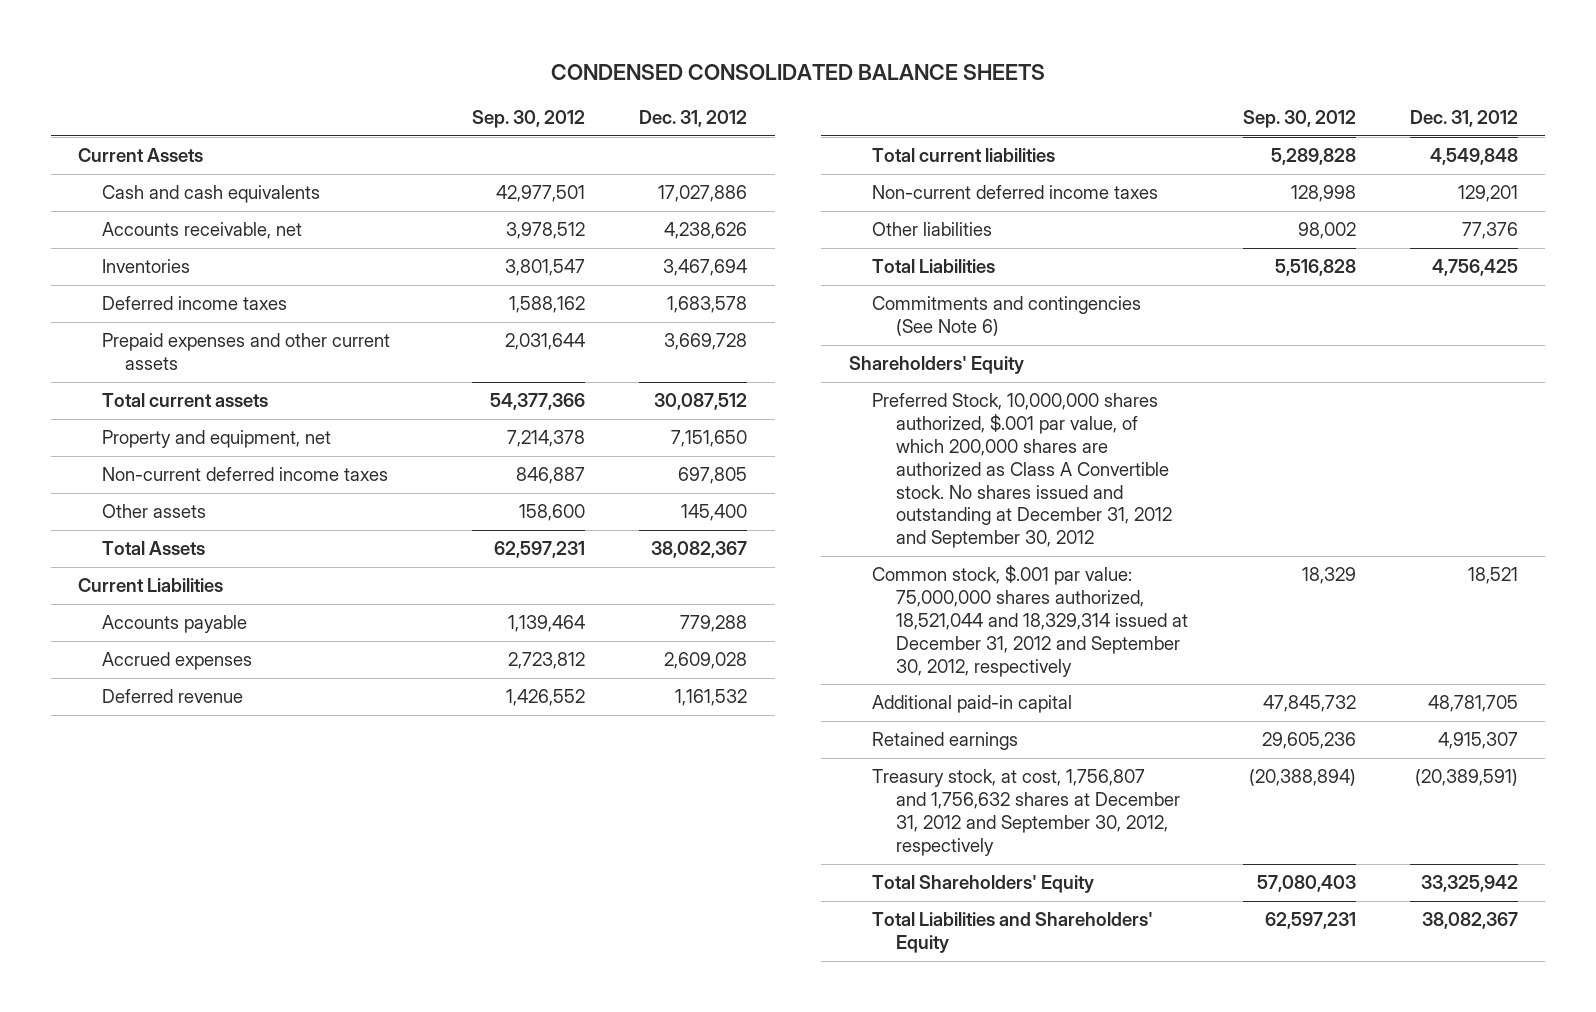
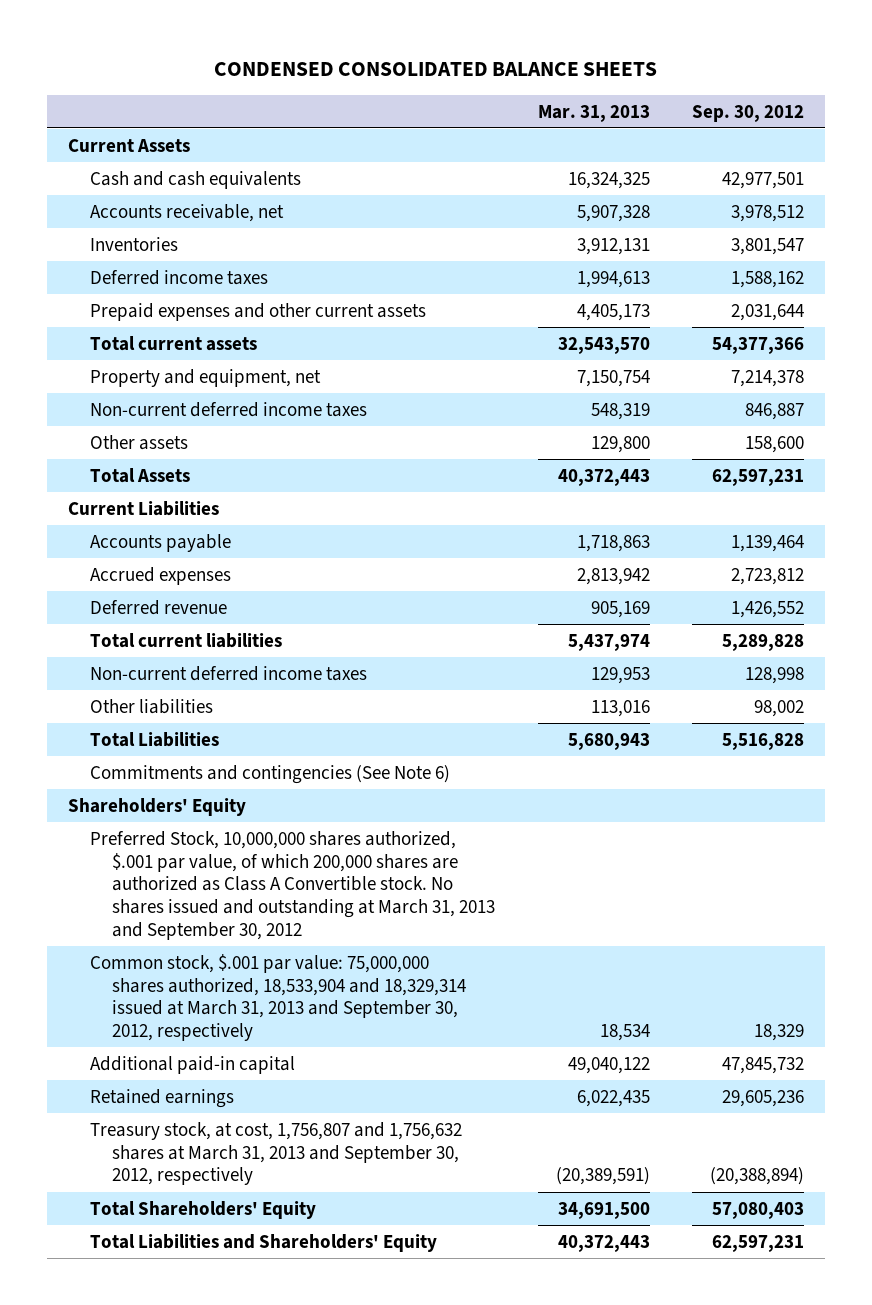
- | Sep. 30, 2012 | Dec. 31, 2012
+ | Mar. 31, 2013 | Sep. 30, 2012
- Preferred Stock, 10,000,000 shares authorized, $.001 par value, of which 200,000 shares are authorized as Class A Convertible stock. No shares issued and outstanding at December 31, 2012 and September 30, 2012
- Common stock, $.001 par value: 75,000,000 shares authorized, 18,521,044 and 18,329,314 issued at December 31, 2012 and September 30, 2012, respectively | 18,329 | 18,521
+ Preferred Stock, 10,000,000 shares authorized, $.001 par value, of which 200,000 shares are authorized as Class A Convertible stock. No shares issued and outstanding at March 31, 2013 and September 30, 2012
+ Common stock, $.001 par value: 75,000,000 shares authorized, 18,533,904 and 18,329,314 issued at March 31, 2013 and September 30, 2012, respectively | 18,534 | 18,329
- Treasury stock, at cost, 1,756,807 and 1,756,632 shares at December 31, 2012 and September 30, 2012, respectively | (20,388,894) | (20,389,591)
+ Treasury stock, at cost, 1,756,807 and 1,756,632 shares at March 31, 2013 and September 30, 2012, respectively | (20,389,591) | (20,388,894)

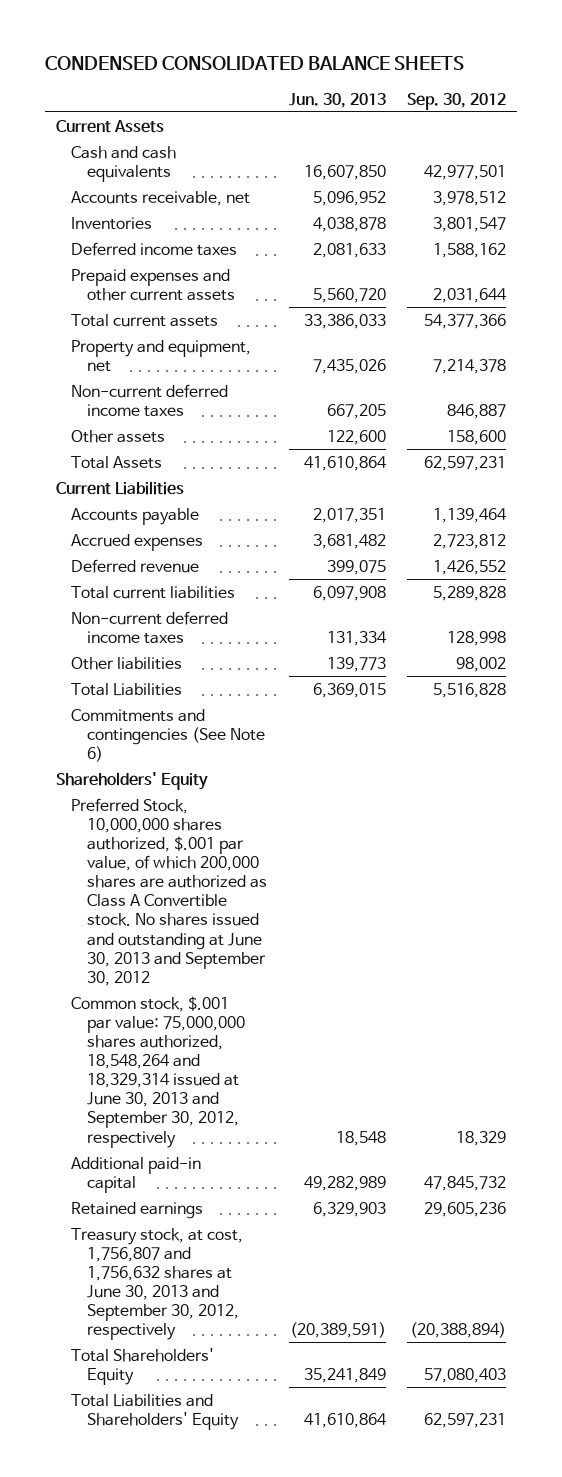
- | Mar. 31, 2013 | Sep. 30, 2012
+ | Jun. 30, 2013 | Sep. 30, 2012
- Preferred Stock, 10,000,000 shares authorized, $.001 par value, of which 200,000 shares are authorized as Class A Convertible stock. No shares issued and outstanding at March 31, 2013 and September 30, 2012
- Common stock, $.001 par value: 75,000,000 shares authorized, 18,533,904 and 18,329,314 issued at March 31, 2013 and September 30, 2012, respectively | 18,534 | 18,329
+ Preferred Stock, 10,000,000 shares authorized, $.001 par value, of which 200,000 shares are authorized as Class A Convertible stock. No shares issued and outstanding at June 30, 2013 and September 30, 2012
+ Common stock, $.001 par value: 75,000,000 shares authorized, 18,548,264 and 18,329,314 issued at June 30, 2013 and September 30, 2012, respectively | 18,548 | 18,329
- Treasury stock, at cost, 1,756,807 and 1,756,632 shares at March 31, 2013 and September 30, 2012, respectively | (20,389,591) | (20,388,894)
+ Treasury stock, at cost, 1,756,807 and 1,756,632 shares at June 30, 2013 and September 30, 2012, respectively | (20,389,591) | (20,388,894)

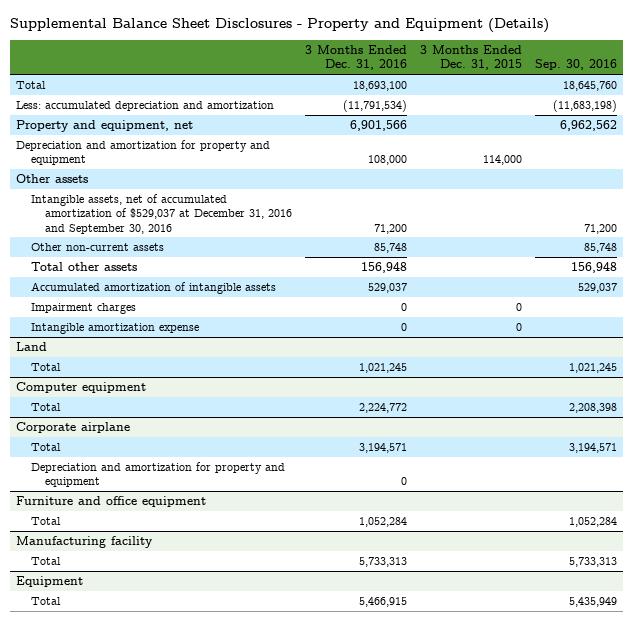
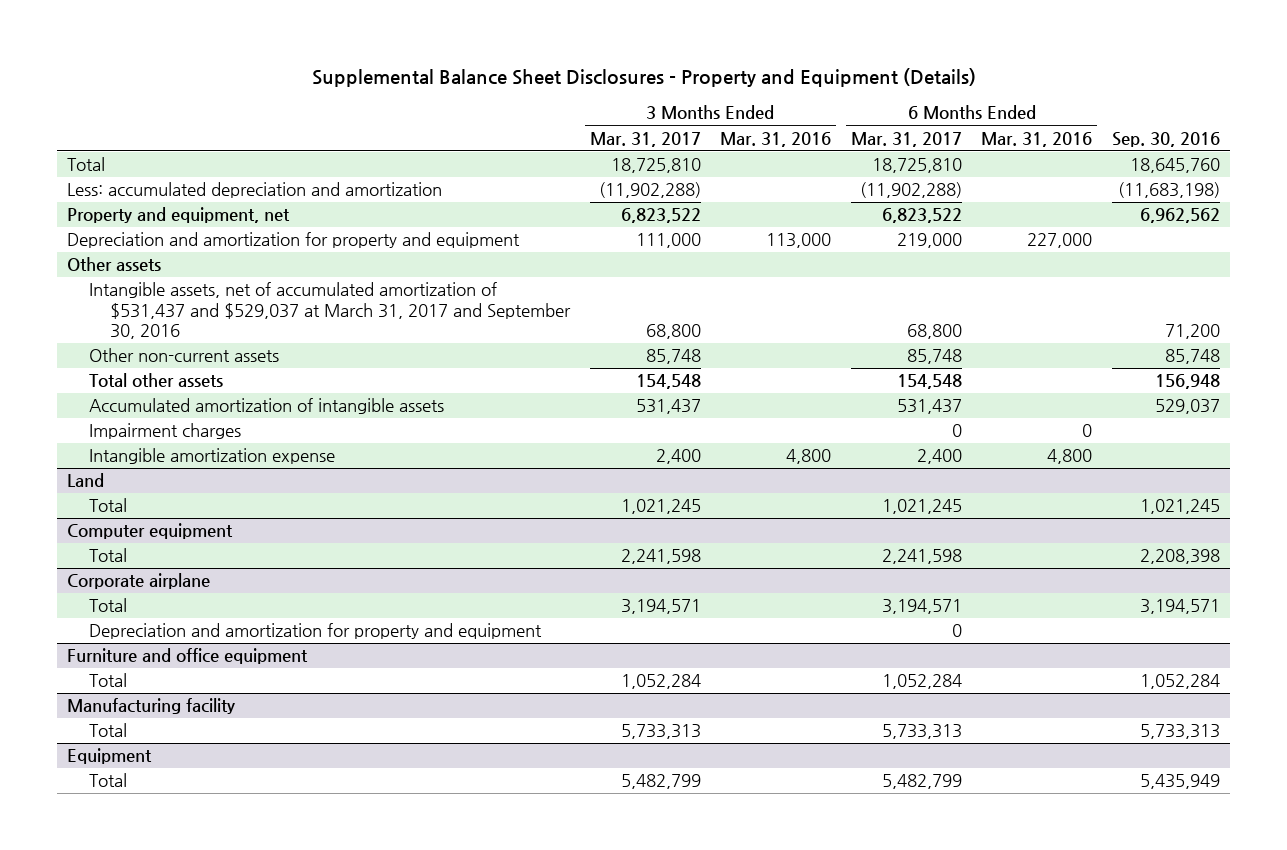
- | 3 Months Ended Dec. 31, 2016 | 3 Months Ended Dec. 31, 2015 | Sep. 30, 2016
+ | 3 Months Ended Mar. 31, 2017 | 3 Months Ended Mar. 31, 2016 | 6 Months Ended Mar. 31, 2017 | 6 Months Ended Mar. 31, 2016 | Sep. 30, 2016
- Intangible assets, net of accumulated amortization of $529,037 at December 31, 2016 and September 30, 2016 | 71,200 | | 71,200
+ Intangible assets, net of accumulated amortization of $531,437 and $529,037 at March 31, 2017 and September 30, 2016 | 68,800 | | 68,800 | | 71,200

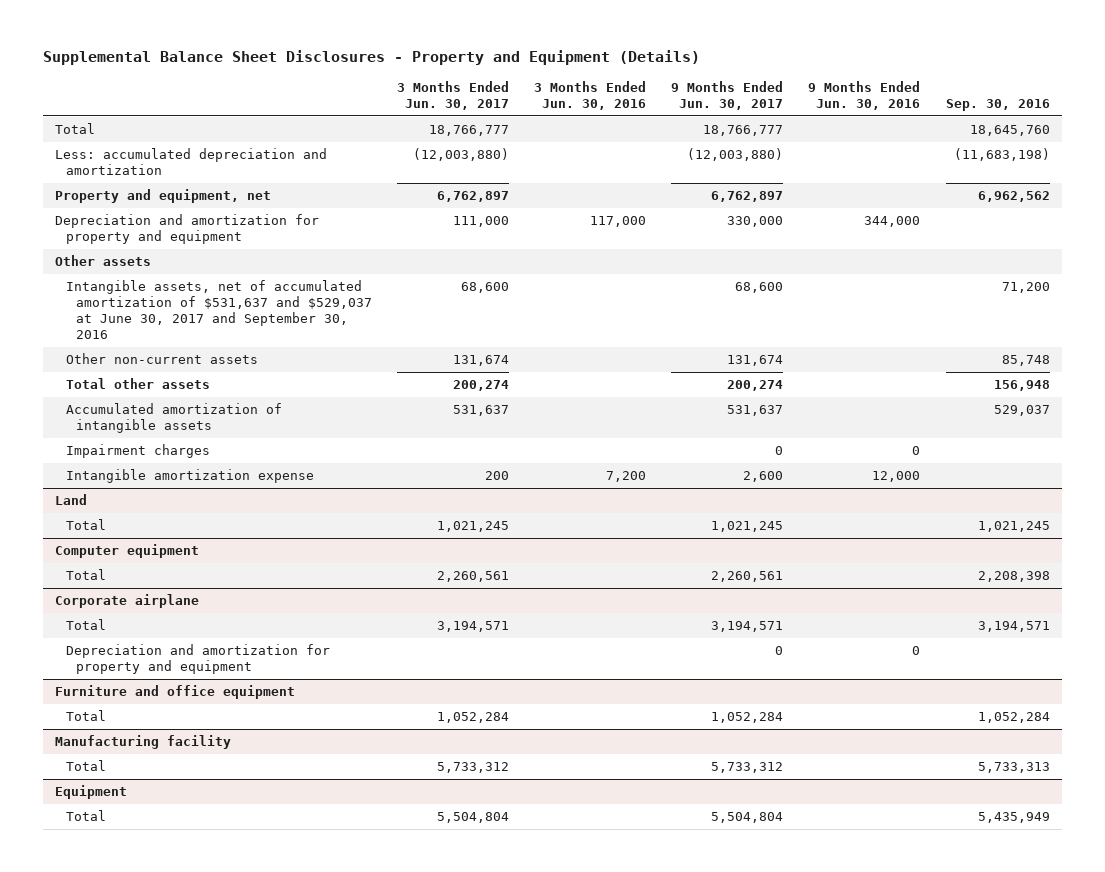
- | 3 Months Ended Mar. 31, 2017 | 3 Months Ended Mar. 31, 2016 | 6 Months Ended Mar. 31, 2017 | 6 Months Ended Mar. 31, 2016 | Sep. 30, 2016
+ | 3 Months Ended Jun. 30, 2017 | 3 Months Ended Jun. 30, 2016 | 9 Months Ended Jun. 30, 2017 | 9 Months Ended Jun. 30, 2016 | Sep. 30, 2016
- Intangible assets, net of accumulated amortization of $531,437 and $529,037 at March 31, 2017 and September 30, 2016 | 68,800 | | 68,800 | | 71,200
+ Intangible assets, net of accumulated amortization of $531,637 and $529,037 at June 30, 2017 and September 30, 2016 | 68,600 | | 68,600 | | 71,200

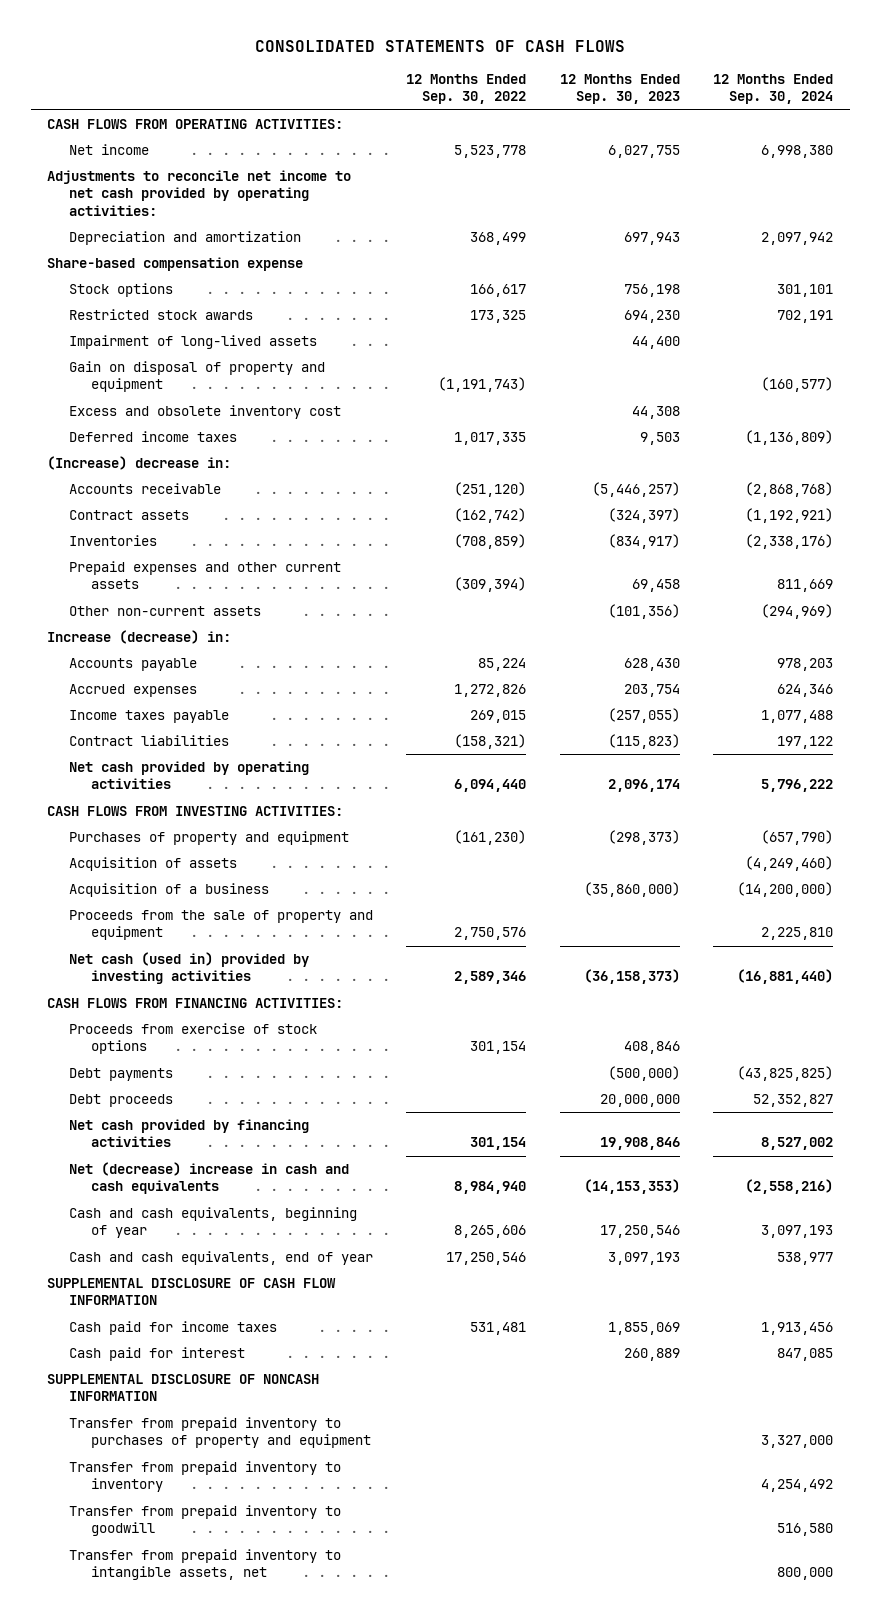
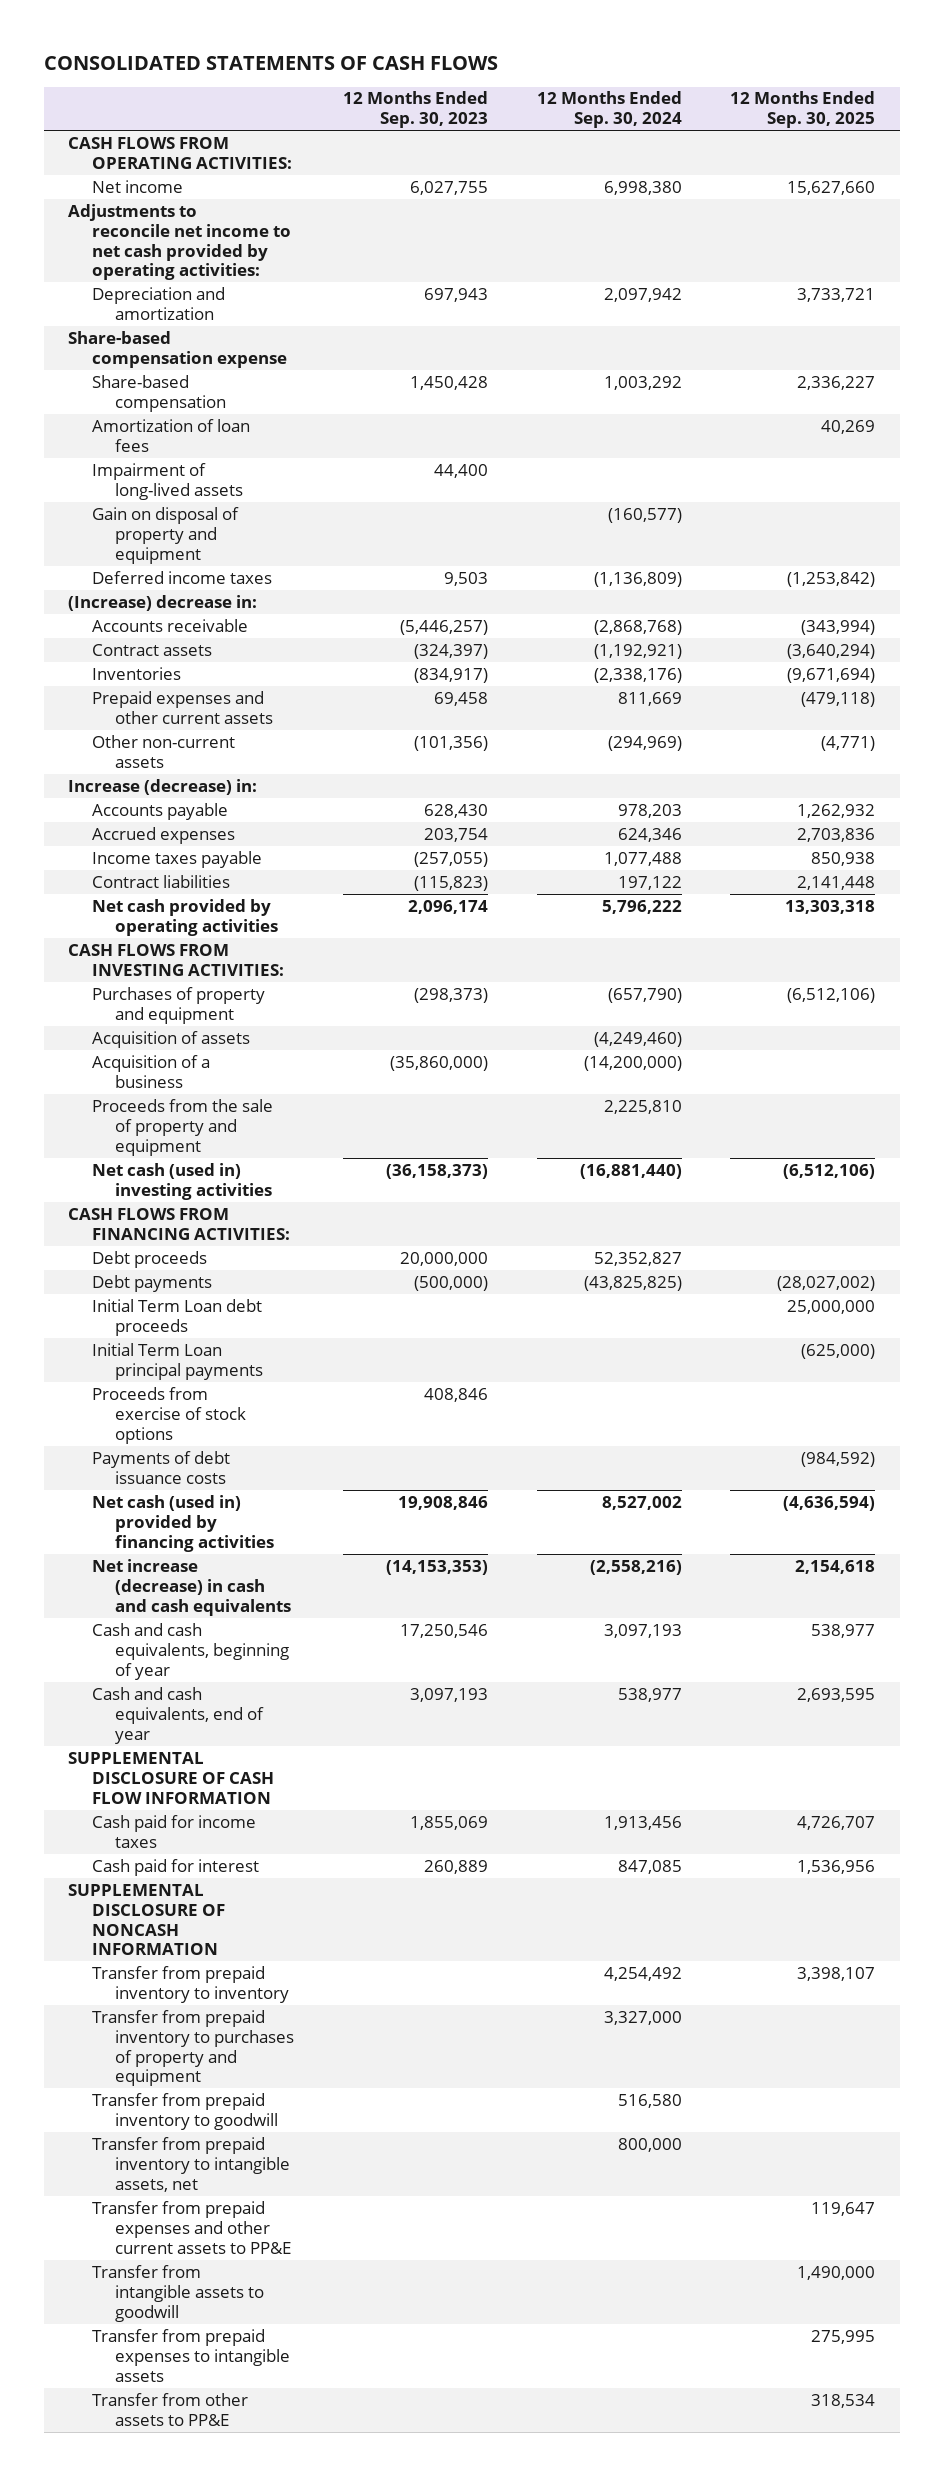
- | 12 Months Ended Sep. 30, 2022 | 12 Months Ended Sep. 30, 2023 | 12 Months Ended Sep. 30, 2024
+ | 12 Months Ended Sep. 30, 2023 | 12 Months Ended Sep. 30, 2024 | 12 Months Ended Sep. 30, 2025
- Stock options | 166,617 | 756,198 | 301,101
- Restricted stock awards | 173,325 | 694,230 | 702,191
+ Share-based compensation | 1,450,428 | 1,003,292 | 2,336,227
+ Amortization of loan fees | | | 40,269
- Excess and obsolete inventory cost | | 44,308 |
- Net cash (used in) provided by investing activities | 2,589,346 | (36,158,373) | (16,881,440)
+ Net cash (used in) investing activities | (36,158,373) | (16,881,440) | (6,512,106)
- Net cash provided by financing activities | 301,154 | 19,908,846 | 8,527,002
- Net (decrease) increase in cash and cash equivalents | 8,984,940 | (14,153,353) | (2,558,216)
moved down: Debt payments | (500,000) | (43,825,825) | (28,027,002)
+ Initial Term Loan debt proceeds | | | 25,000,000
+ Initial Term Loan principal payments | | | (625,000)
moved down: Proceeds from exercise of stock options | 408,846 | |
+ Payments of debt issuance costs | | | (984,592)
+ Net cash (used in) provided by financing activities | 19,908,846 | 8,527,002 | (4,636,594)
+ Net increase (decrease) in cash and cash equivalents | (14,153,353) | (2,558,216) | 2,154,618
moved down: Transfer from prepaid inventory to purchases of property and equipment | | 3,327,000 |
+ Transfer from prepaid expenses and other current assets to PP&E | | | 119,647
+ Transfer from intangible assets to goodwill | | | 1,490,000
+ Transfer from prepaid expenses to intangible assets | | | 275,995
+ Transfer from other assets to PP&E | | | 318,534

